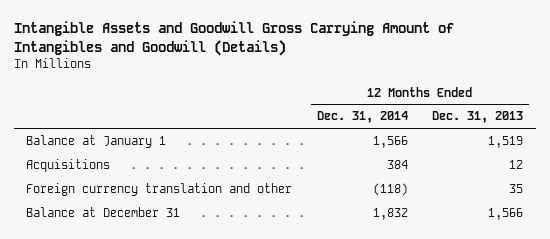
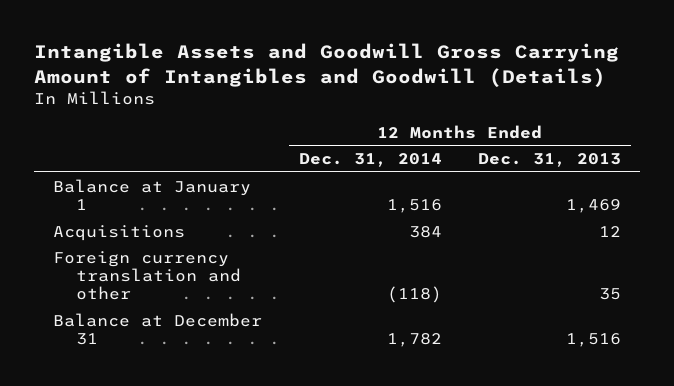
- Balance at January 1 | 1,566 | 1,519
+ Balance at January 1 | 1,516 | 1,469
- Balance at December 31 | 1,832 | 1,566
+ Balance at December 31 | 1,782 | 1,516

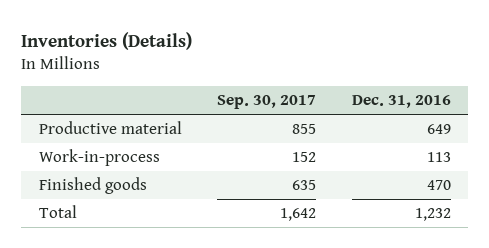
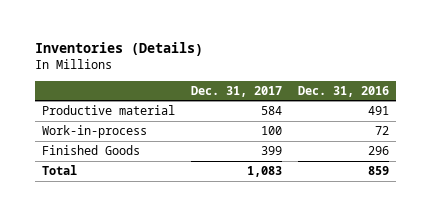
- | Sep. 30, 2017 | Dec. 31, 2016
+ | Dec. 31, 2017 | Dec. 31, 2016
- Productive material | 855 | 649
- Work-in-process | 152 | 113
- Finished goods | 635 | 470
- Total | 1,642 | 1,232
+ Productive material | 584 | 491
+ Work-in-process | 100 | 72
+ Finished Goods | 399 | 296
+ Total | 1,083 | 859

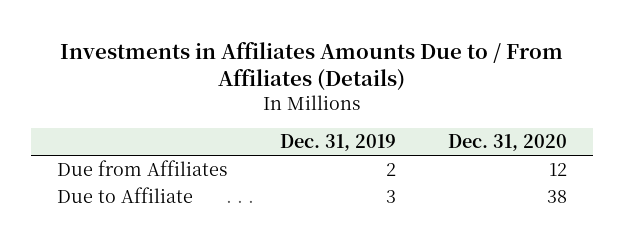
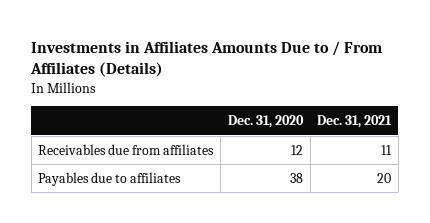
- | Dec. 31, 2019 | Dec. 31, 2020
+ | Dec. 31, 2020 | Dec. 31, 2021
- Due from Affiliates | 2 | 12
- Due to Affiliate | 3 | 38
+ Receivables due from affiliates | 12 | 11
+ Payables due to affiliates | 38 | 20

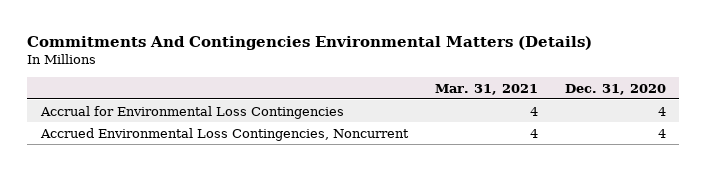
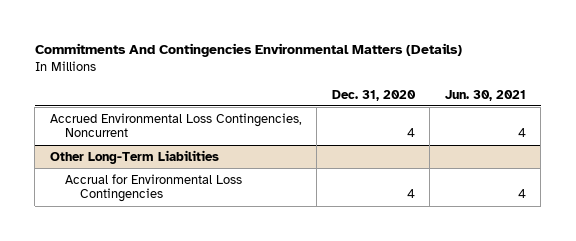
- | Mar. 31, 2021 | Dec. 31, 2020
+ | Dec. 31, 2020 | Jun. 30, 2021
- Accrual for Environmental Loss Contingencies | 4 | 4
+ Other Long-Term Liabilities
+ Accrual for Environmental Loss Contingencies | 4 | 4

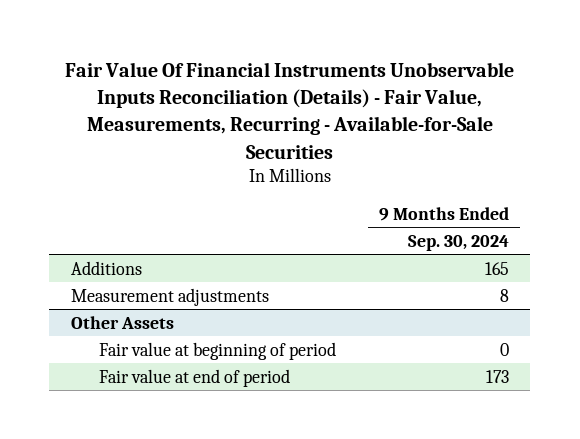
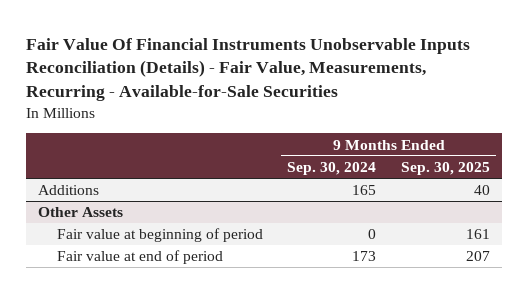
- | 9 Months Ended Sep. 30, 2024
+ | 9 Months Ended Sep. 30, 2024 | 9 Months Ended Sep. 30, 2025
- Measurement adjustments | 8

